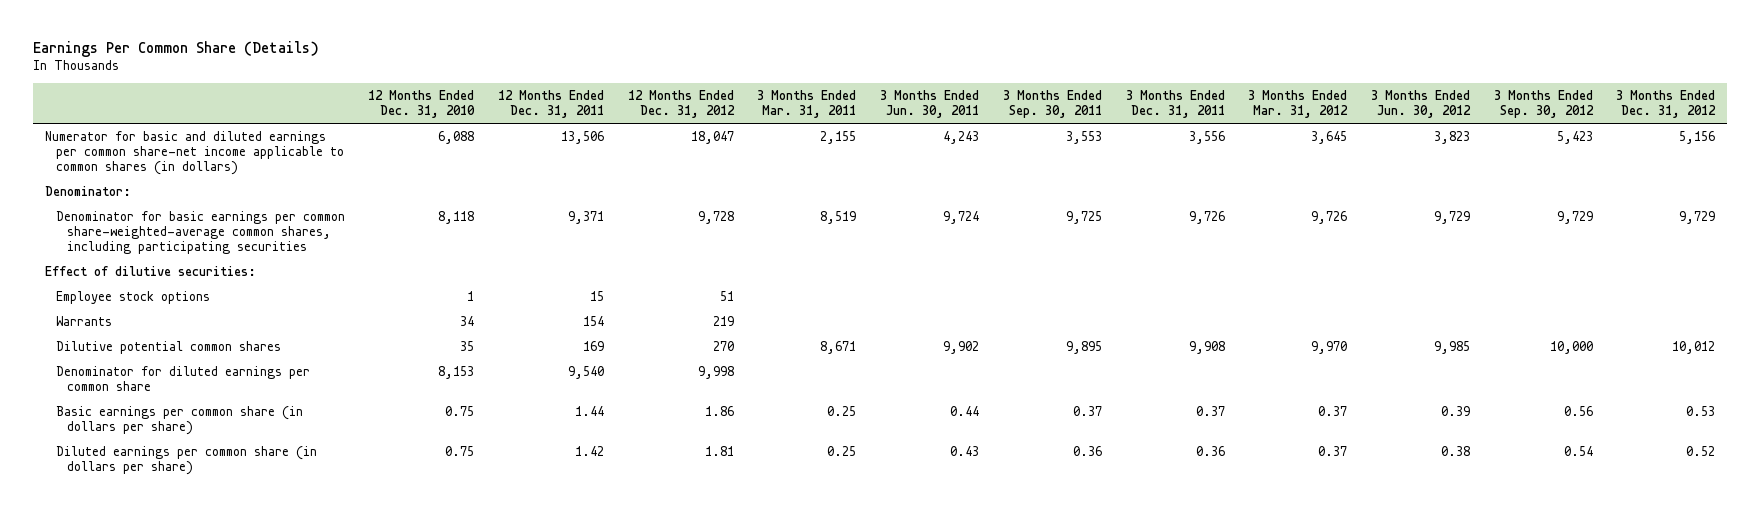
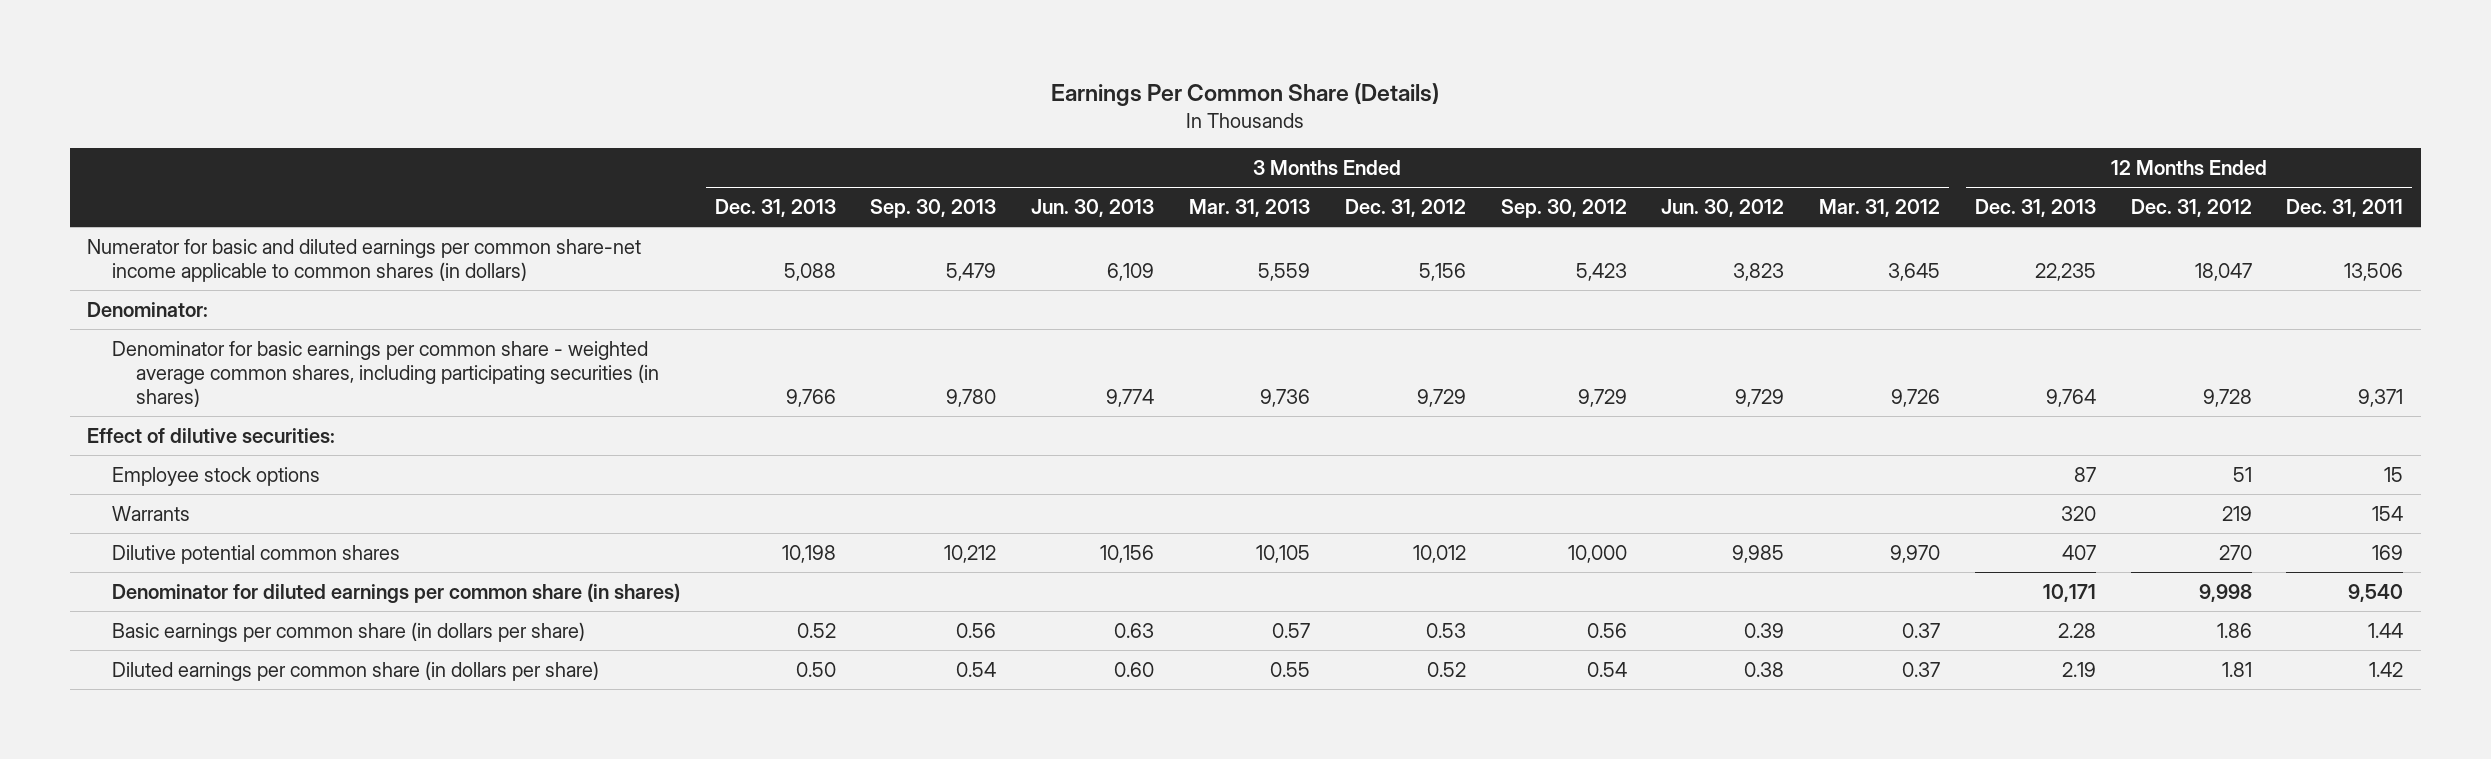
- | 12 Months Ended Dec. 31, 2010 | 12 Months Ended Dec. 31, 2011 | 12 Months Ended Dec. 31, 2012 | 3 Months Ended Mar. 31, 2011 | 3 Months Ended Jun. 30, 2011 | 3 Months Ended Sep. 30, 2011 | 3 Months Ended Dec. 31, 2011 | 3 Months Ended Mar. 31, 2012 | 3 Months Ended Jun. 30, 2012 | 3 Months Ended Sep. 30, 2012 | 3 Months Ended Dec. 31, 2012
+ | 3 Months Ended Dec. 31, 2013 | 3 Months Ended Sep. 30, 2013 | 3 Months Ended Jun. 30, 2013 | 3 Months Ended Mar. 31, 2013 | 3 Months Ended Dec. 31, 2012 | 3 Months Ended Sep. 30, 2012 | 3 Months Ended Jun. 30, 2012 | 3 Months Ended Mar. 31, 2012 | 12 Months Ended Dec. 31, 2013 | 12 Months Ended Dec. 31, 2012 | 12 Months Ended Dec. 31, 2011
- Denominator for basic earnings per common share-weighted-average common shares, including participating securities | 8,118 | 9,371 | 9,728 | 8,519 | 9,724 | 9,725 | 9,726 | 9,726 | 9,729 | 9,729 | 9,729
+ Denominator for basic earnings per common share - weighted average common shares, including participating securities (in shares) | 9,766 | 9,780 | 9,774 | 9,736 | 9,729 | 9,729 | 9,729 | 9,726 | 9,764 | 9,728 | 9,371
- Denominator for diluted earnings per common share | 8,153 | 9,540 | 9,998 | | | | | | | |
+ Denominator for diluted earnings per common share (in shares) | | | | | | | | | 10,171 | 9,998 | 9,540

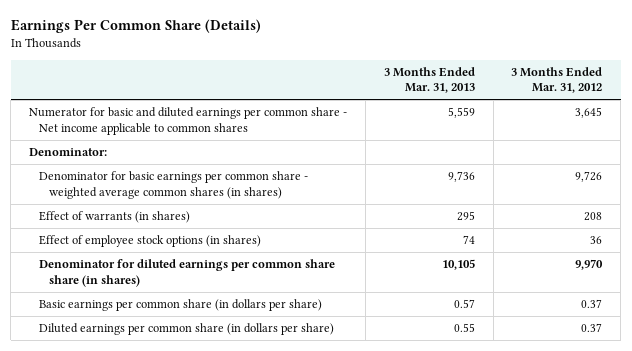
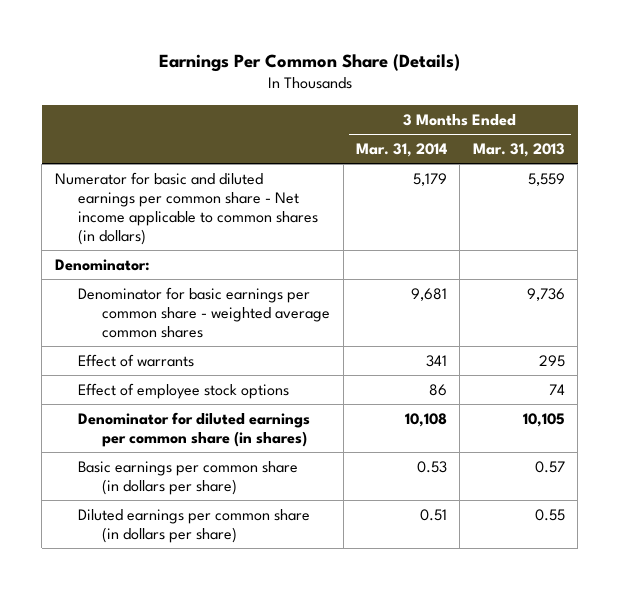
- | 3 Months Ended Mar. 31, 2013 | 3 Months Ended Mar. 31, 2012
+ | 3 Months Ended Mar. 31, 2014 | 3 Months Ended Mar. 31, 2013
- Numerator for basic and diluted earnings per common share - Net income applicable to common shares | 5,559 | 3,645
+ Numerator for basic and diluted earnings per common share - Net income applicable to common shares (in dollars) | 5,179 | 5,559
- Denominator for basic earnings per common share - weighted average common shares (in shares) | 9,736 | 9,726
- Effect of warrants (in shares) | 295 | 208
- Effect of employee stock options (in shares) | 74 | 36
- Denominator for diluted earnings per common share share (in shares) | 10,105 | 9,970
+ Denominator for basic earnings per common share - weighted average common shares | 9,681 | 9,736
+ Effect of warrants | 341 | 295
+ Effect of employee stock options | 86 | 74
+ Denominator for diluted earnings per common share (in shares) | 10,108 | 10,105

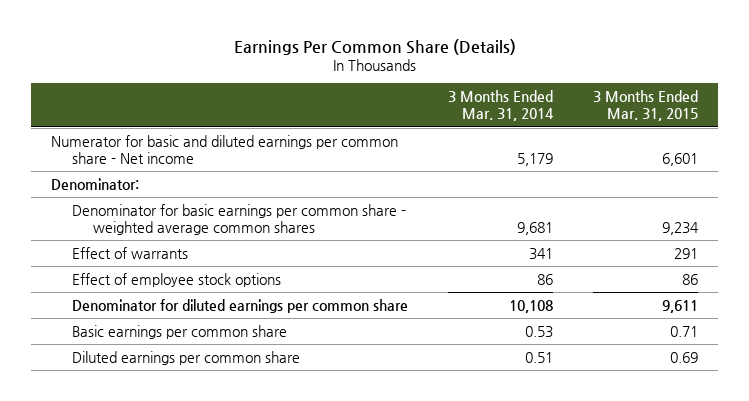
- | 3 Months Ended Mar. 31, 2014 | 3 Months Ended Mar. 31, 2013
+ | 3 Months Ended Mar. 31, 2014 | 3 Months Ended Mar. 31, 2015
- Numerator for basic and diluted earnings per common share - Net income applicable to common shares (in dollars) | 5,179 | 5,559
+ Numerator for basic and diluted earnings per common share - Net income | 5,179 | 6,601
- Denominator for diluted earnings per common share (in shares) | 10,108 | 10,105
- Basic earnings per common share (in dollars per share) | 0.53 | 0.57
- Diluted earnings per common share (in dollars per share) | 0.51 | 0.55
+ Denominator for diluted earnings per common share | 10,108 | 9,611
+ Basic earnings per common share | 0.53 | 0.71
+ Diluted earnings per common share | 0.51 | 0.69

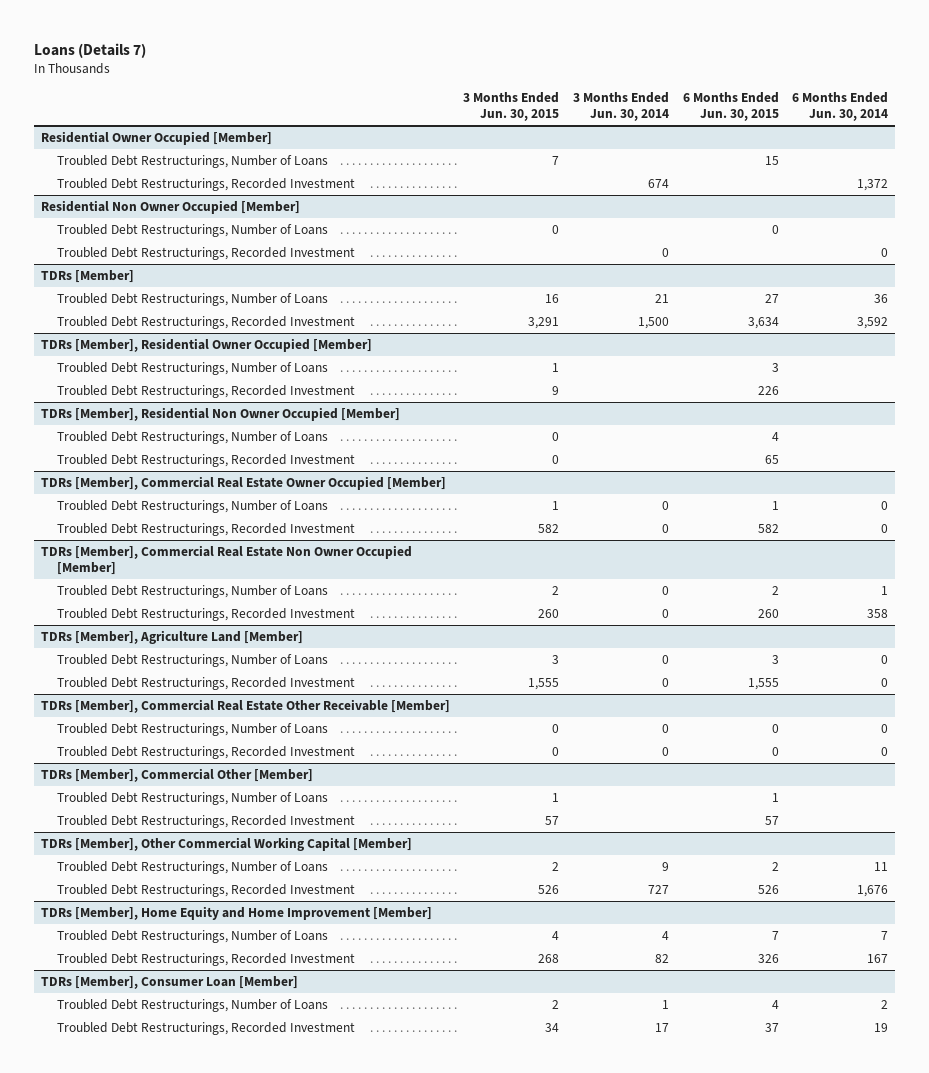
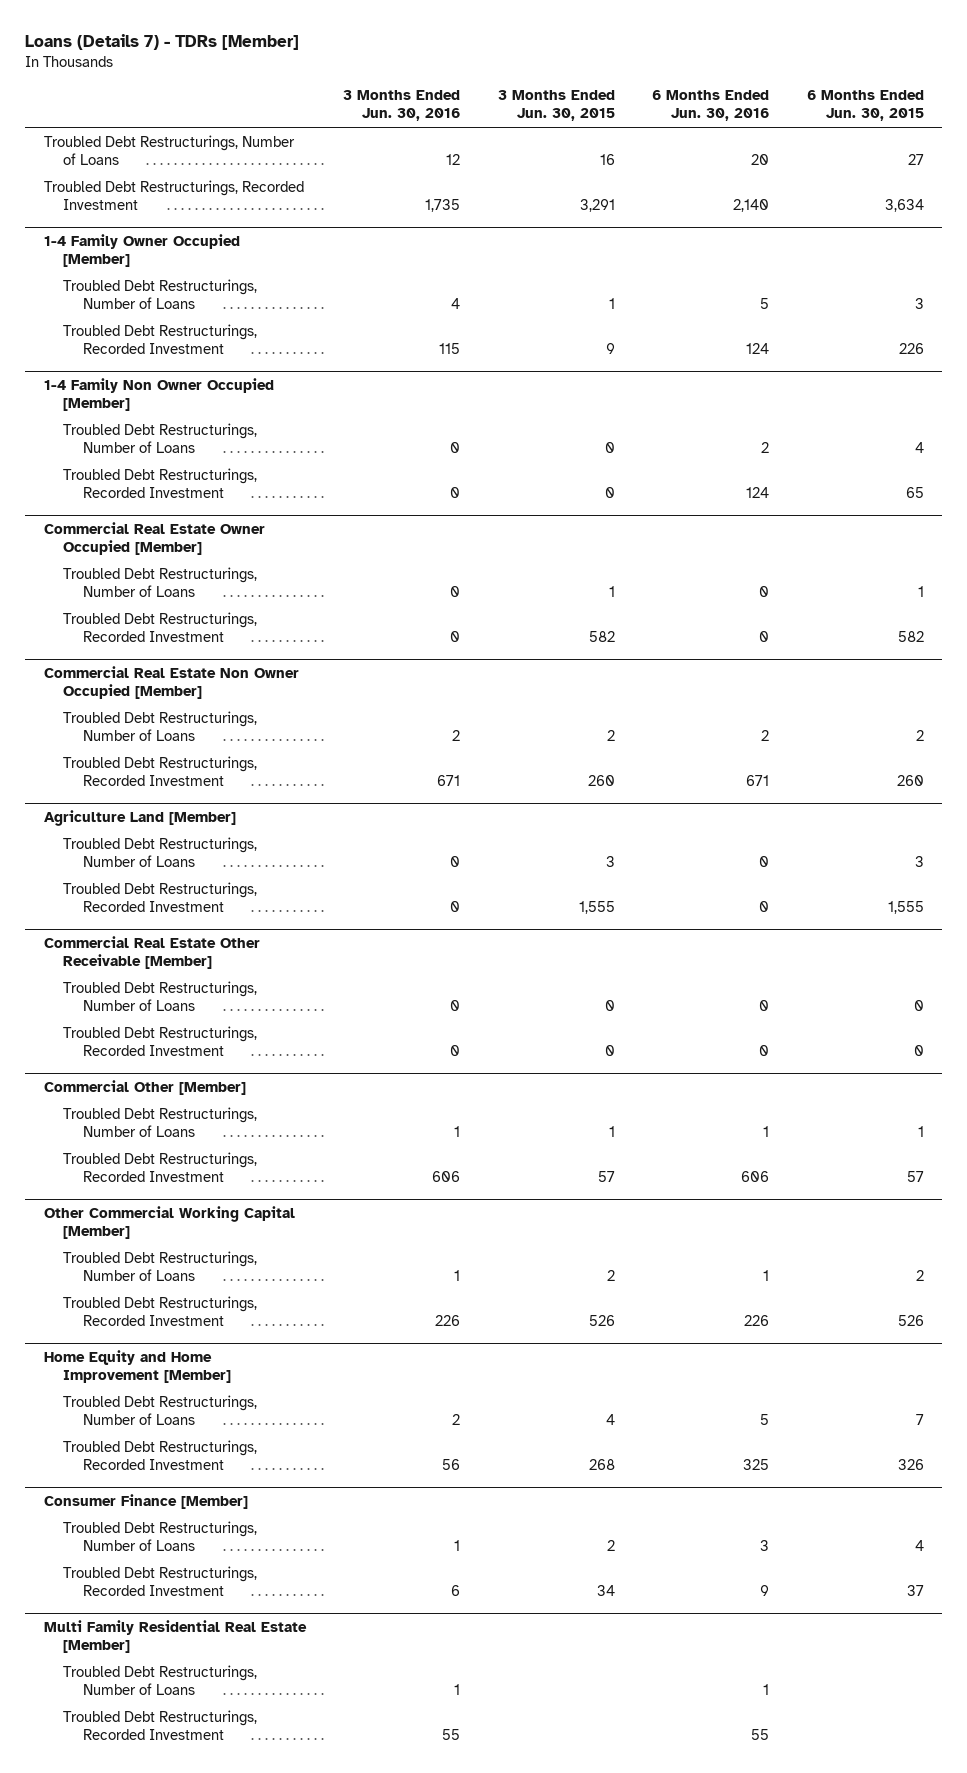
- Loans (Details 7)
+ Loans (Details 7) - TDRs [Member]
- | 3 Months Ended Jun. 30, 2015 | 3 Months Ended Jun. 30, 2014 | 6 Months Ended Jun. 30, 2015 | 6 Months Ended Jun. 30, 2014
+ | 3 Months Ended Jun. 30, 2016 | 3 Months Ended Jun. 30, 2015 | 6 Months Ended Jun. 30, 2016 | 6 Months Ended Jun. 30, 2015
- Residential Owner Occupied [Member]
- Troubled Debt Restructurings, Number of Loans | 7 | | 15 |
- Troubled Debt Restructurings, Recorded Investment | | 674 | | 1,372
- Residential Non Owner Occupied [Member]
- Troubled Debt Restructurings, Number of Loans | 0 | | 0 |
- Troubled Debt Restructurings, Recorded Investment | | 0 | | 0
- TDRs [Member]
- TDRs [Member], Residential Owner Occupied [Member]
+ 1-4 Family Owner Occupied [Member]
- TDRs [Member], Residential Non Owner Occupied [Member]
+ 1-4 Family Non Owner Occupied [Member]
- TDRs [Member], Commercial Real Estate Owner Occupied [Member]
+ Commercial Real Estate Owner Occupied [Member]
- TDRs [Member], Commercial Real Estate Non Owner Occupied [Member]
+ Commercial Real Estate Non Owner Occupied [Member]
- TDRs [Member], Agriculture Land [Member]
+ Agriculture Land [Member]
- TDRs [Member], Commercial Real Estate Other Receivable [Member]
+ Commercial Real Estate Other Receivable [Member]
- TDRs [Member], Commercial Other [Member]
+ Commercial Other [Member]
- TDRs [Member], Other Commercial Working Capital [Member]
+ Other Commercial Working Capital [Member]
- TDRs [Member], Home Equity and Home Improvement [Member]
+ Home Equity and Home Improvement [Member]
- TDRs [Member], Consumer Loan [Member]
+ Consumer Finance [Member]
+ Multi Family Residential Real Estate [Member]
+ Troubled Debt Restructurings, Number of Loans | 1 | | 1 |
+ Troubled Debt Restructurings, Recorded Investment | 55 | | 55 |

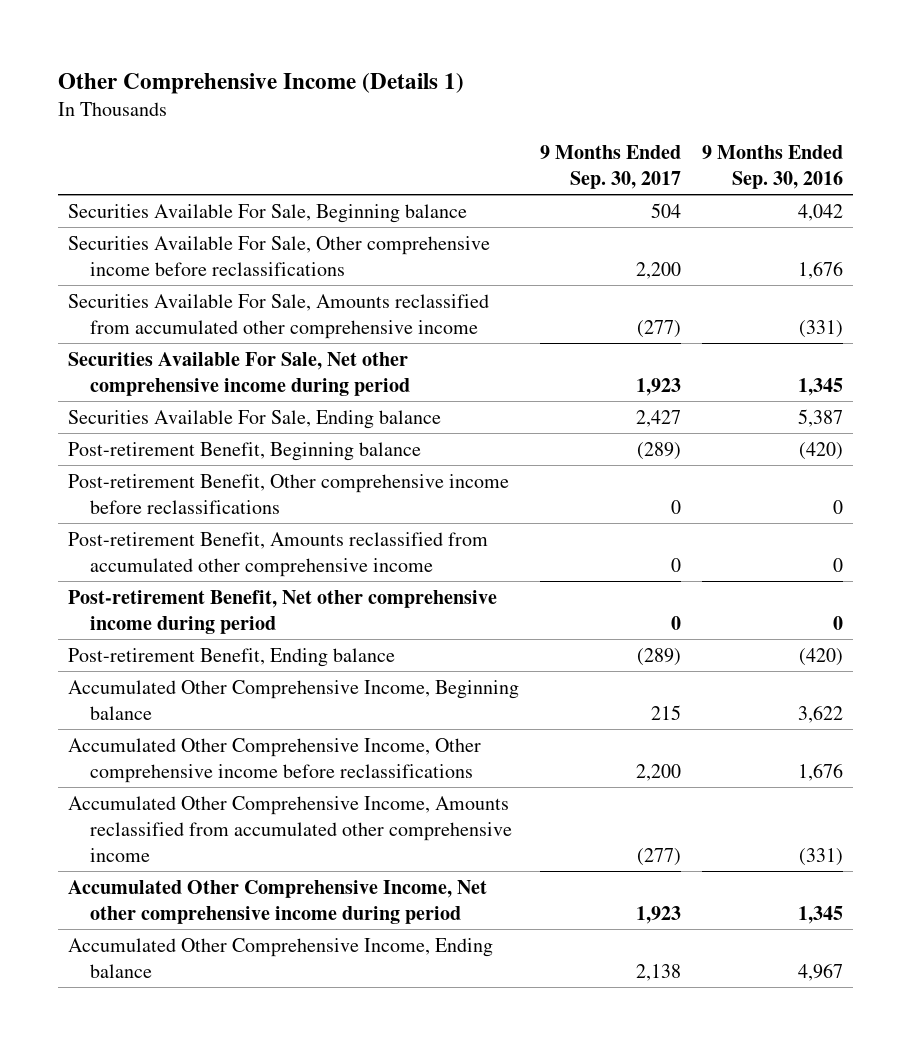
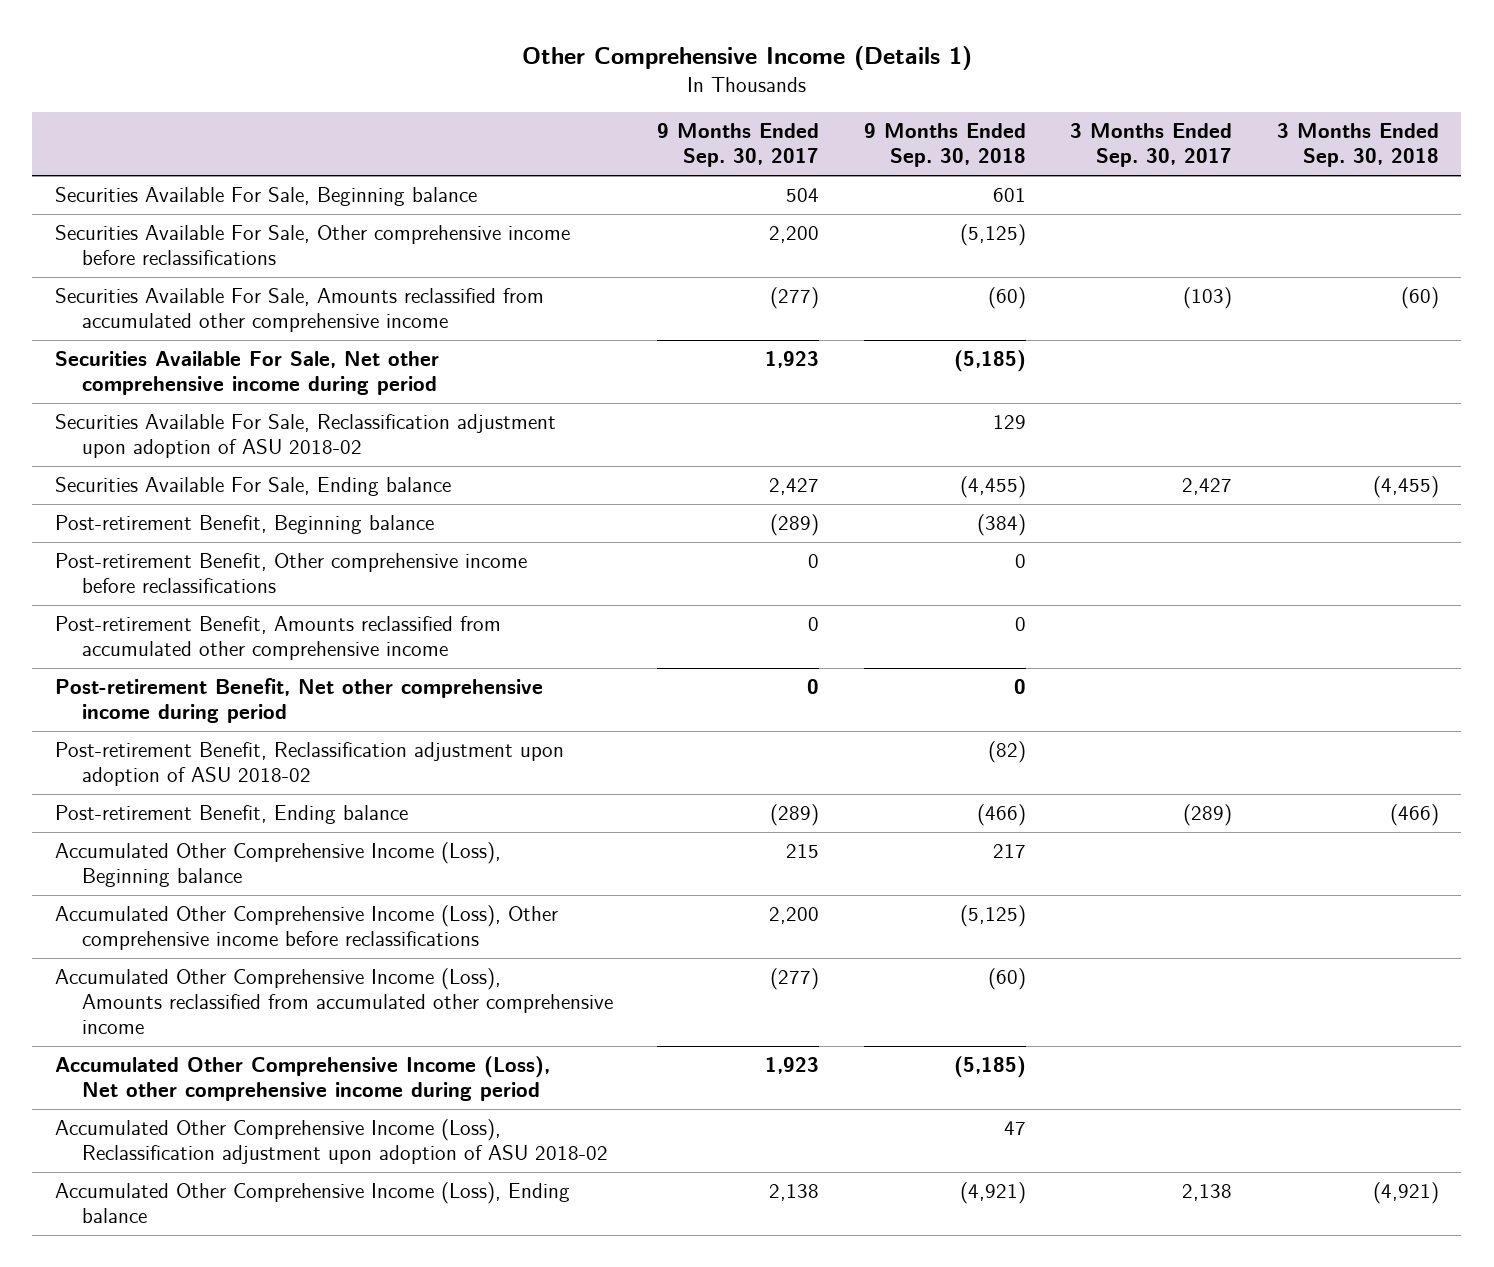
- | 9 Months Ended Sep. 30, 2017 | 9 Months Ended Sep. 30, 2016
+ | 9 Months Ended Sep. 30, 2017 | 9 Months Ended Sep. 30, 2018 | 3 Months Ended Sep. 30, 2017 | 3 Months Ended Sep. 30, 2018
+ Securities Available For Sale, Reclassification adjustment upon adoption of ASU 2018-02 | | 129 | |
+ Post-retirement Benefit, Reclassification adjustment upon adoption of ASU 2018-02 | | (82) | |
- Accumulated Other Comprehensive Income, Beginning balance | 215 | 3,622
- Accumulated Other Comprehensive Income, Other comprehensive income before reclassifications | 2,200 | 1,676
- Accumulated Other Comprehensive Income, Amounts reclassified from accumulated other comprehensive income | (277) | (331)
- Accumulated Other Comprehensive Income, Net other comprehensive income during period | 1,923 | 1,345
- Accumulated Other Comprehensive Income, Ending balance | 2,138 | 4,967
+ Accumulated Other Comprehensive Income (Loss), Beginning balance | 215 | 217 | |
+ Accumulated Other Comprehensive Income (Loss), Other comprehensive income before reclassifications | 2,200 | (5,125) | |
+ Accumulated Other Comprehensive Income (Loss), Amounts reclassified from accumulated other comprehensive income | (277) | (60) | |
+ Accumulated Other Comprehensive Income (Loss), Net other comprehensive income during period | 1,923 | (5,185) | |
+ Accumulated Other Comprehensive Income (Loss), Reclassification adjustment upon adoption of ASU 2018-02 | | 47 | |
+ Accumulated Other Comprehensive Income (Loss), Ending balance | 2,138 | (4,921) | 2,138 | (4,921)

